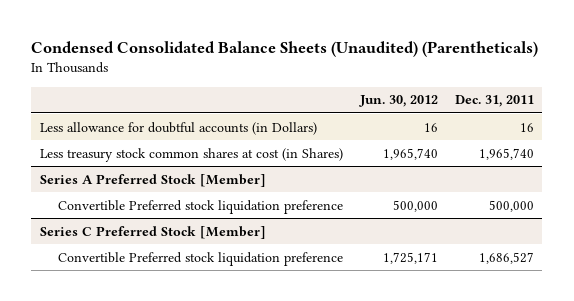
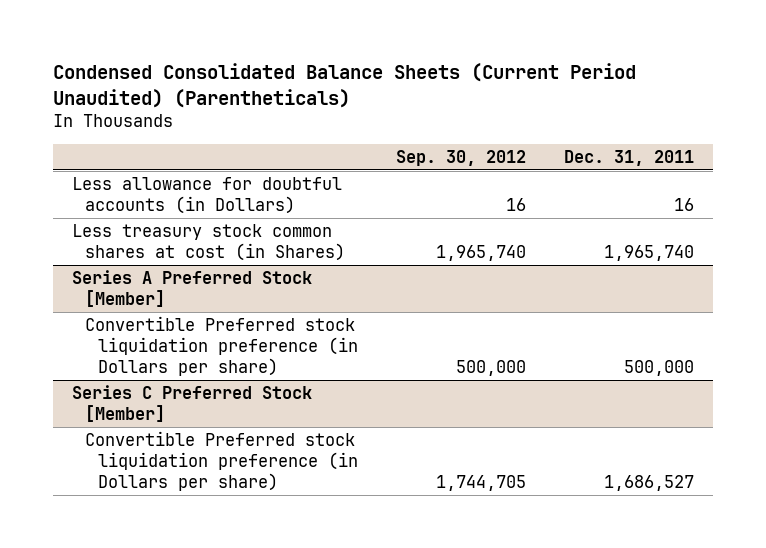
- Condensed Consolidated Balance Sheets (Unaudited) (Parentheticals)
+ Condensed Consolidated Balance Sheets (Current Period Unaudited) (Parentheticals)
- | Jun. 30, 2012 | Dec. 31, 2011
+ | Sep. 30, 2012 | Dec. 31, 2011
@ Series A Preferred Stock [Member]
- Convertible Preferred stock liquidation preference | 500,000 | 500,000
+ Convertible Preferred stock liquidation preference (in Dollars per share) | 500,000 | 500,000
@ Series C Preferred Stock [Member]
- Convertible Preferred stock liquidation preference | 1,725,171 | 1,686,527
+ Convertible Preferred stock liquidation preference (in Dollars per share) | 1,744,705 | 1,686,527

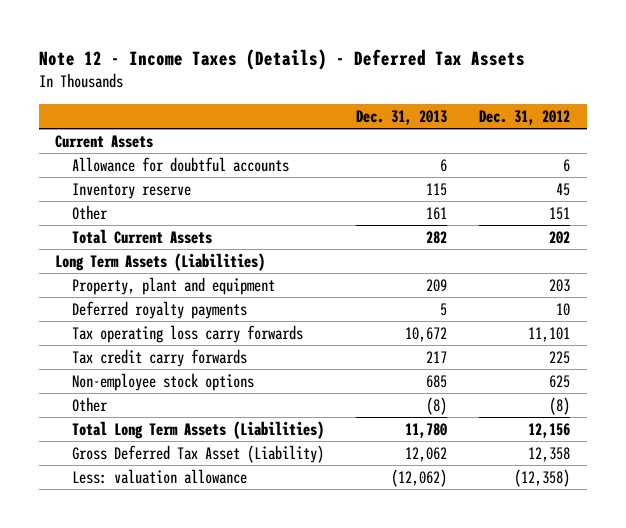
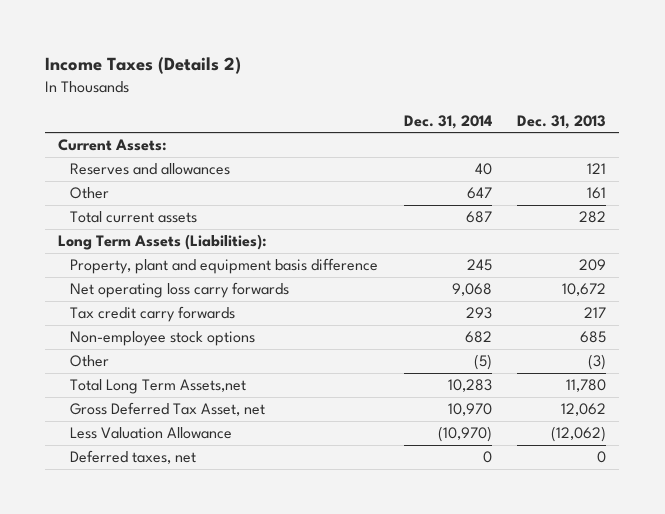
- Note 12 - Income Taxes (Details) - Deferred Tax Assets
+ Income Taxes (Details 2)
- | Dec. 31, 2013 | Dec. 31, 2012
+ | Dec. 31, 2014 | Dec. 31, 2013
- Current Assets
- Allowance for doubtful accounts | 6 | 6
- Inventory reserve | 115 | 45
+ Current Assets:
+ Reserves and allowances | 40 | 121
- Total Current Assets | 282 | 202
- Long Term Assets (Liabilities)
- Property, plant and equipment | 209 | 203
- Deferred royalty payments | 5 | 10
- Tax operating loss carry forwards | 10,672 | 11,101
+ Total current assets | 687 | 282
+ Long Term Assets (Liabilities):
+ Property, plant and equipment basis difference | 245 | 209
+ Net operating loss carry forwards | 9,068 | 10,672
- Other | (8) | (8)
- Total Long Term Assets (Liabilities) | 11,780 | 12,156
- Gross Deferred Tax Asset (Liability) | 12,062 | 12,358
- Less: valuation allowance | (12,062) | (12,358)
+ Other | (5) | (3)
+ Total Long Term Assets,net | 10,283 | 11,780
+ Gross Deferred Tax Asset, net | 10,970 | 12,062
+ Less Valuation Allowance | (10,970) | (12,062)
+ Deferred taxes, net | 0 | 0

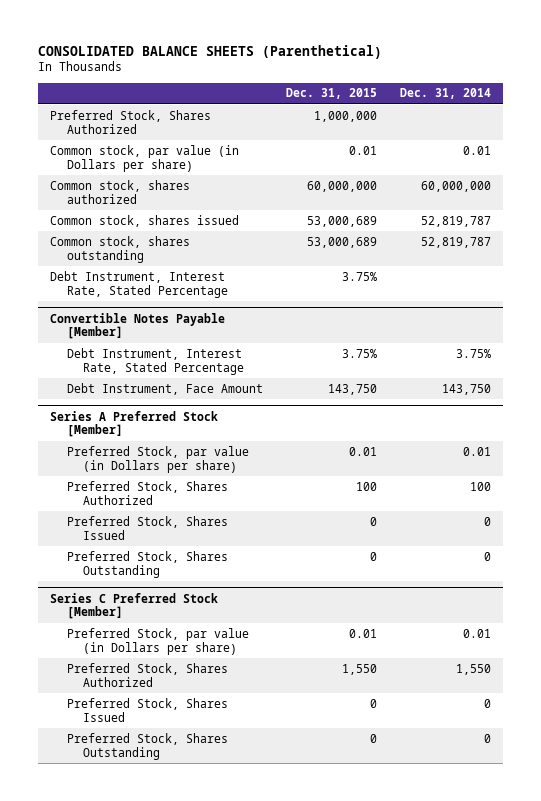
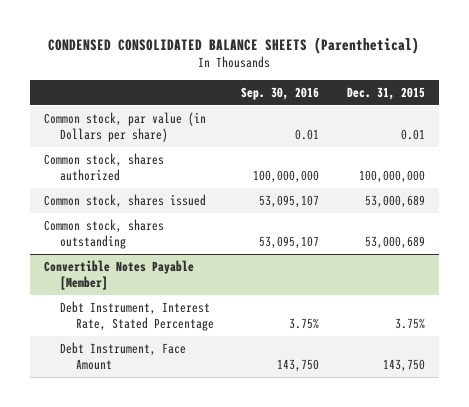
- CONSOLIDATED BALANCE SHEETS (Parenthetical)
+ CONDENSED CONSOLIDATED BALANCE SHEETS (Parenthetical)
- | Dec. 31, 2015 | Dec. 31, 2014
+ | Sep. 30, 2016 | Dec. 31, 2015
- Preferred Stock, Shares Authorized | 1,000,000 |
- Common stock, shares authorized | 60,000,000 | 60,000,000
+ Common stock, shares authorized | 100,000,000 | 100,000,000
- Debt Instrument, Interest Rate, Stated Percentage | 3.75% |
- Series A Preferred Stock [Member]
- Preferred Stock, par value (in Dollars per share) | 0.01 | 0.01
- Preferred Stock, Shares Authorized | 100 | 100
- Preferred Stock, Shares Issued | 0 | 0
- Preferred Stock, Shares Outstanding | 0 | 0
- Series C Preferred Stock [Member]
- Preferred Stock, par value (in Dollars per share) | 0.01 | 0.01
- Preferred Stock, Shares Authorized | 1,550 | 1,550
- Preferred Stock, Shares Issued | 0 | 0
- Preferred Stock, Shares Outstanding | 0 | 0

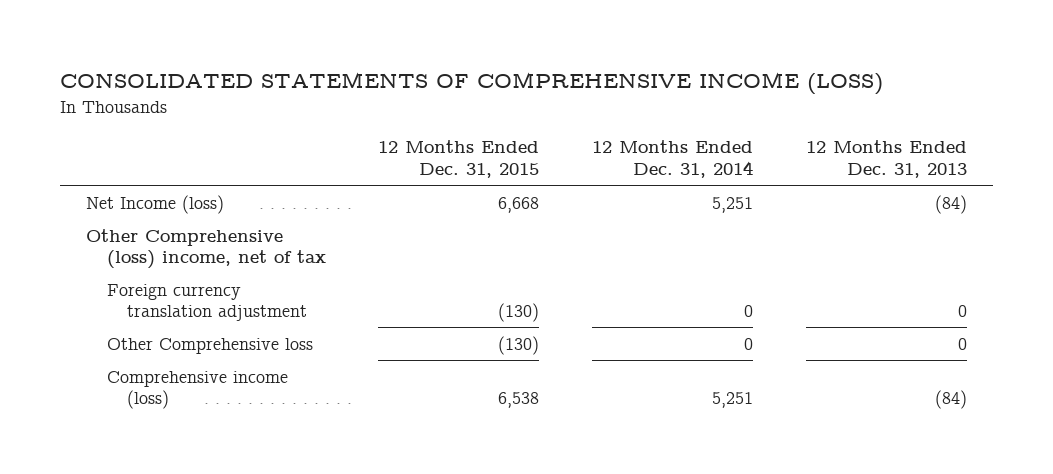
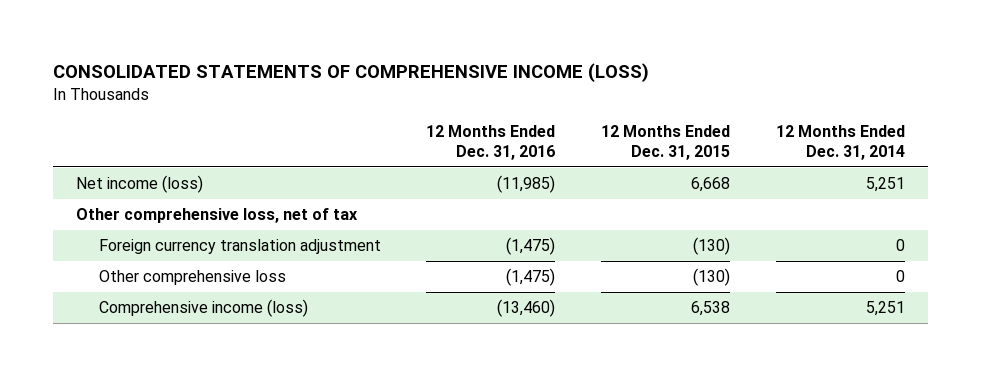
- | 12 Months Ended Dec. 31, 2015 | 12 Months Ended Dec. 31, 2014 | 12 Months Ended Dec. 31, 2013
+ | 12 Months Ended Dec. 31, 2016 | 12 Months Ended Dec. 31, 2015 | 12 Months Ended Dec. 31, 2014
- Net Income (loss) | 6,668 | 5,251 | (84)
- Other Comprehensive (loss) income, net of tax
+ Net income (loss) | (11,985) | 6,668 | 5,251
+ Other comprehensive loss, net of tax
- Other Comprehensive loss | (130) | 0 | 0
+ Other comprehensive loss | (1,475) | (130) | 0

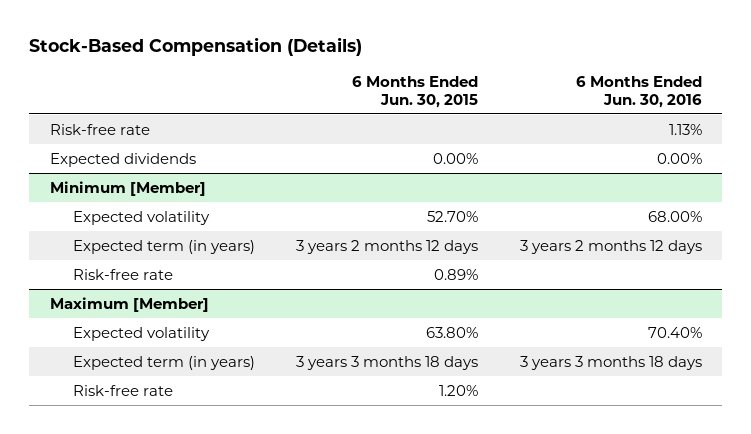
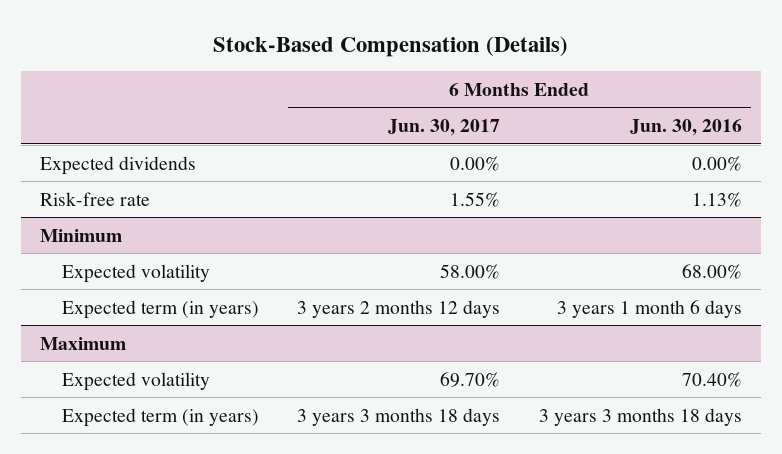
- | 6 Months Ended Jun. 30, 2015 | 6 Months Ended Jun. 30, 2016
+ | 6 Months Ended Jun. 30, 2017 | 6 Months Ended Jun. 30, 2016
- Minimum [Member]
moved down: Risk-free rate | 1.55% | 1.13%
+ Minimum
- Expected term (in years) | 3 years 2 months 12 days | 3 years 2 months 12 days
- Risk-free rate | 0.89% |
- Maximum [Member]
+ Expected term (in years) | 3 years 2 months 12 days | 3 years 1 month 6 days
+ Maximum
- Risk-free rate | 1.20% |

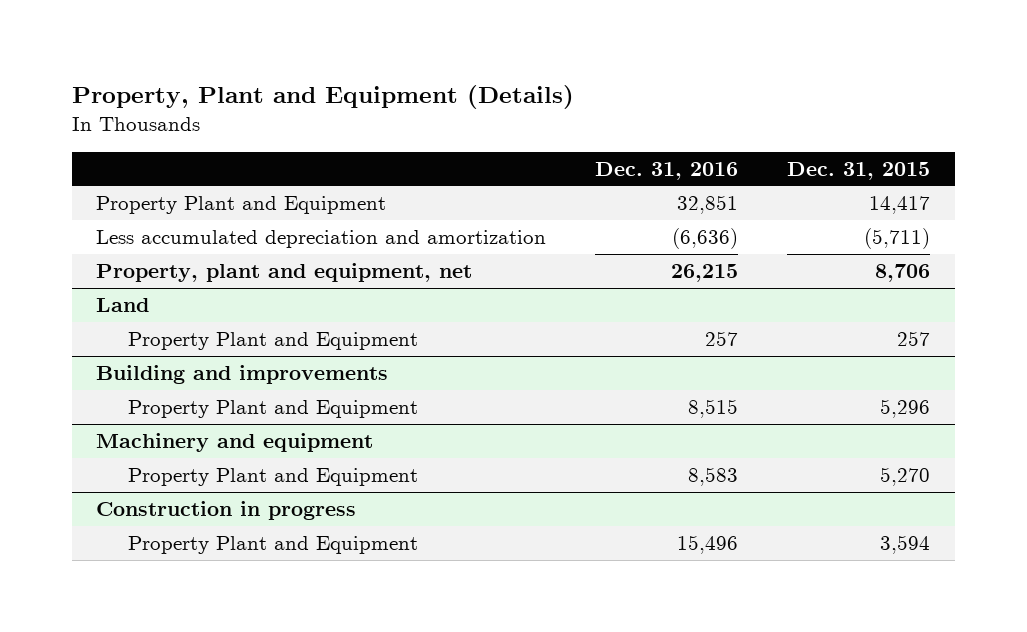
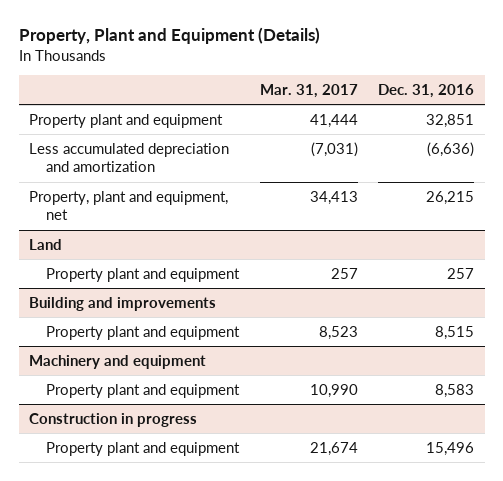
- | Dec. 31, 2016 | Dec. 31, 2015
+ | Mar. 31, 2017 | Dec. 31, 2016
- Property Plant and Equipment | 32,851 | 14,417
+ Property plant and equipment | 41,444 | 32,851
@ Land
- Property Plant and Equipment | 257 | 257
+ Property plant and equipment | 257 | 257
@ Building and improvements
- Property Plant and Equipment | 8,515 | 5,296
+ Property plant and equipment | 8,523 | 8,515
@ Machinery and equipment
- Property Plant and Equipment | 8,583 | 5,270
+ Property plant and equipment | 10,990 | 8,583
@ Construction in progress
- Property Plant and Equipment | 15,496 | 3,594
+ Property plant and equipment | 21,674 | 15,496

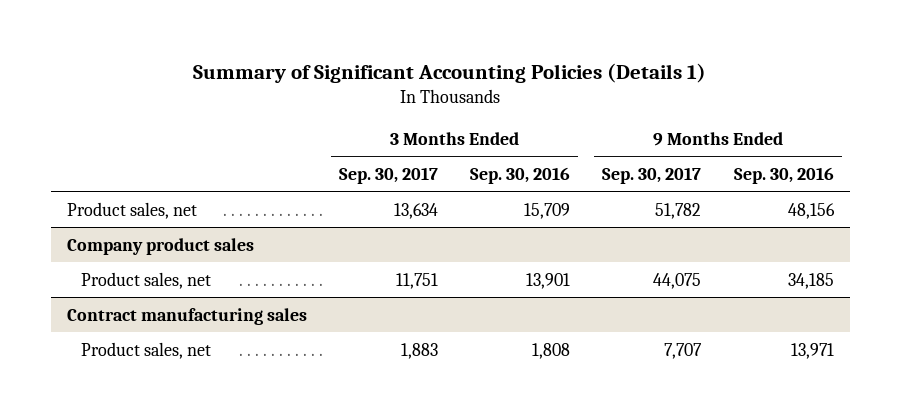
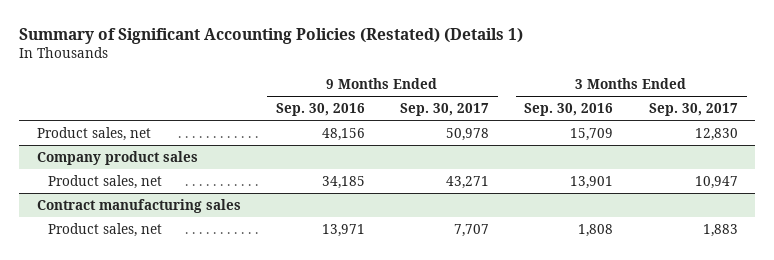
- Summary of Significant Accounting Policies (Details 1)
+ Summary of Significant Accounting Policies (Restated) (Details 1)
- | 3 Months Ended Sep. 30, 2017 | 3 Months Ended Sep. 30, 2016 | 9 Months Ended Sep. 30, 2017 | 9 Months Ended Sep. 30, 2016
+ | 9 Months Ended Sep. 30, 2016 | 9 Months Ended Sep. 30, 2017 | 3 Months Ended Sep. 30, 2016 | 3 Months Ended Sep. 30, 2017
- Product sales, net | 13,634 | 15,709 | 51,782 | 48,156
+ Product sales, net | 48,156 | 50,978 | 15,709 | 12,830
@ Company product sales
- Product sales, net | 11,751 | 13,901 | 44,075 | 34,185
+ Product sales, net | 34,185 | 43,271 | 13,901 | 10,947

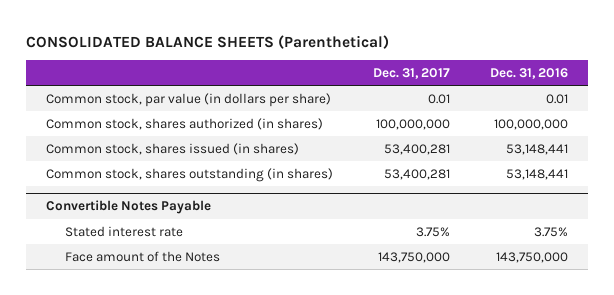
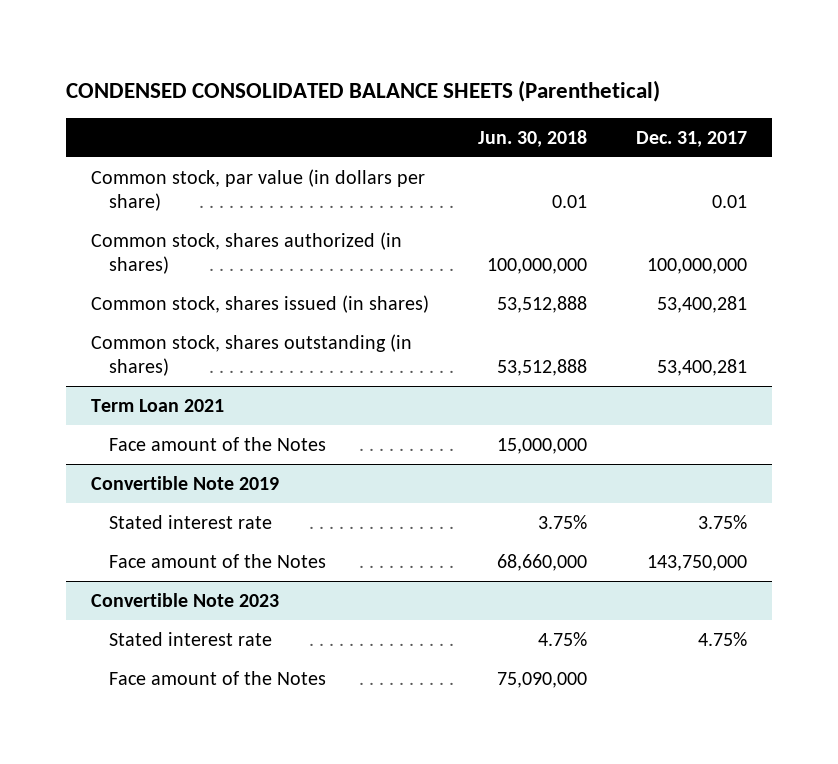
- CONSOLIDATED BALANCE SHEETS (Parenthetical)
+ CONDENSED CONSOLIDATED BALANCE SHEETS (Parenthetical)
- | Dec. 31, 2017 | Dec. 31, 2016
+ | Jun. 30, 2018 | Dec. 31, 2017
- Convertible Notes Payable
+ Term Loan 2021
+ Face amount of the Notes | 15,000,000 |
+ Convertible Note 2019
+ Convertible Note 2023
+ Stated interest rate | 4.75% | 4.75%
+ Face amount of the Notes | 75,090,000 |

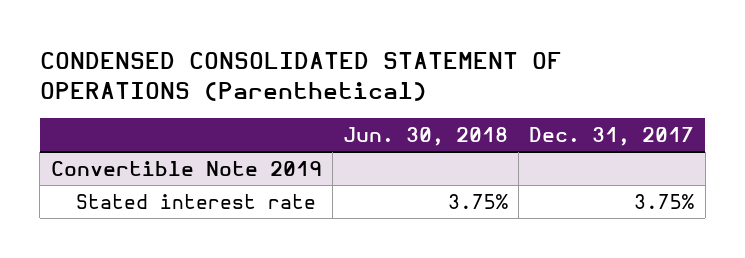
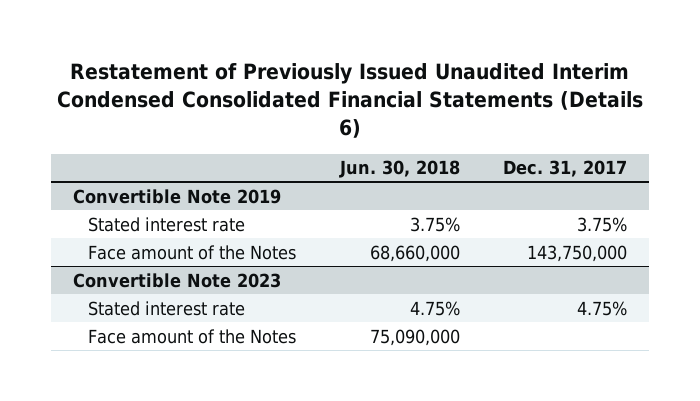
- CONDENSED CONSOLIDATED STATEMENT OF OPERATIONS (Parenthetical)
+ Restatement of Previously Issued Unaudited Interim Condensed Consolidated Financial Statements (Details 6)
@ Convertible Note 2019
+ Face amount of the Notes | 68,660,000 | 143,750,000
+ Convertible Note 2023
+ Stated interest rate | 4.75% | 4.75%
+ Face amount of the Notes | 75,090,000 |

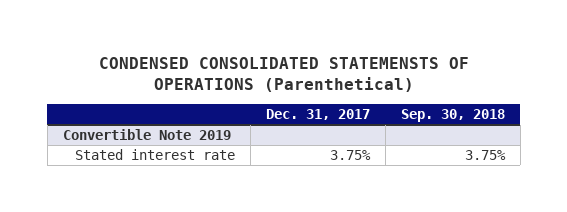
- Restatement of Previously Issued Unaudited Interim Condensed Consolidated Financial Statements (Details 6)
+ CONDENSED CONSOLIDATED STATEMENSTS OF OPERATIONS (Parenthetical)
- | Jun. 30, 2018 | Dec. 31, 2017
+ | Dec. 31, 2017 | Sep. 30, 2018
@ Convertible Note 2019
- Face amount of the Notes | 68,660,000 | 143,750,000
- Convertible Note 2023
- Stated interest rate | 4.75% | 4.75%
- Face amount of the Notes | 75,090,000 |

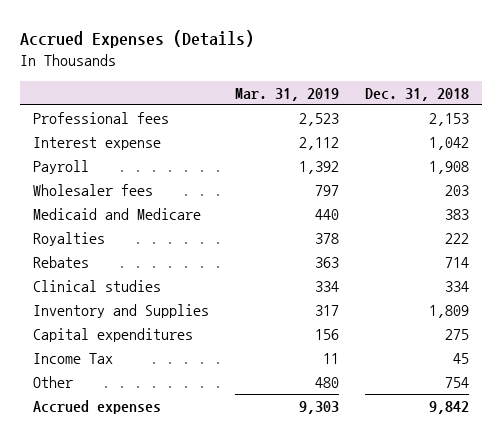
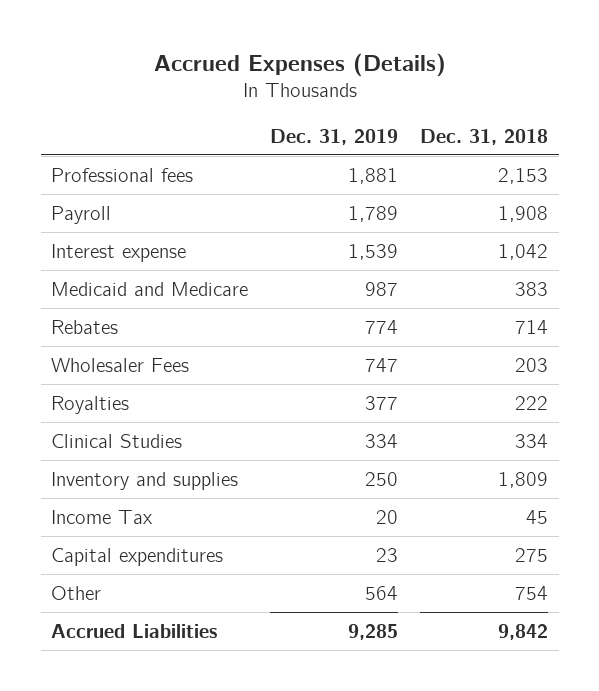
- | Mar. 31, 2019 | Dec. 31, 2018
+ | Dec. 31, 2019 | Dec. 31, 2018
- Wholesaler fees | 797 | 203
moved down: Interest expense | 1,539 | 1,042
- Clinical studies | 334 | 334
- Inventory and Supplies | 317 | 1,809
+ Wholesaler Fees | 747 | 203
moved down: Royalties | 377 | 222
+ Clinical Studies | 334 | 334
+ Inventory and supplies | 250 | 1,809
moved down: Capital expenditures | 23 | 275
- Accrued expenses | 9,303 | 9,842
+ Accrued Liabilities | 9,285 | 9,842

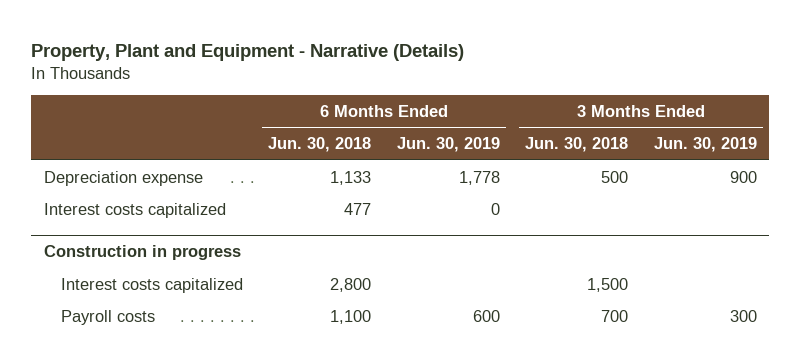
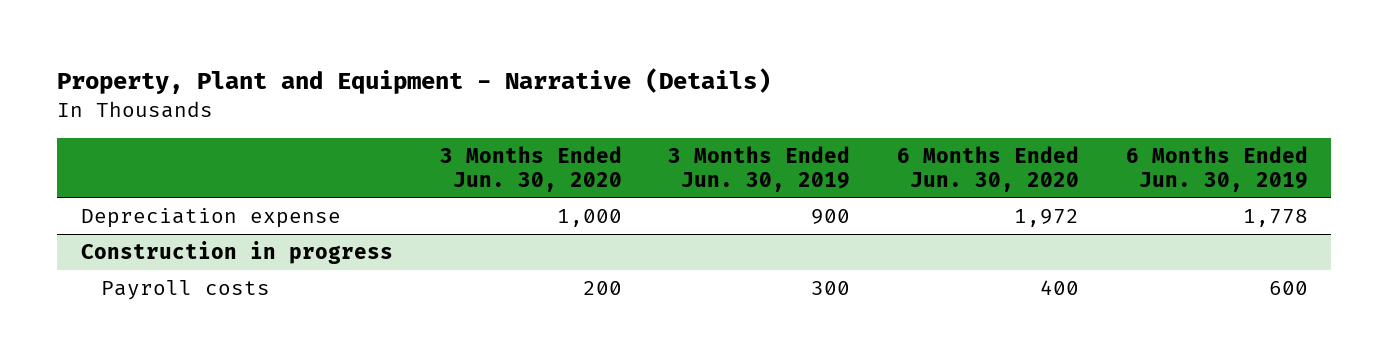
- | 6 Months Ended Jun. 30, 2018 | 6 Months Ended Jun. 30, 2019 | 3 Months Ended Jun. 30, 2018 | 3 Months Ended Jun. 30, 2019
+ | 3 Months Ended Jun. 30, 2020 | 3 Months Ended Jun. 30, 2019 | 6 Months Ended Jun. 30, 2020 | 6 Months Ended Jun. 30, 2019
- Interest costs capitalized | 477 | 0 | |
@ Construction in progress
- Interest costs capitalized | 2,800 | | 1,500 |

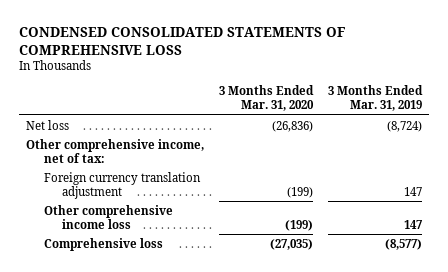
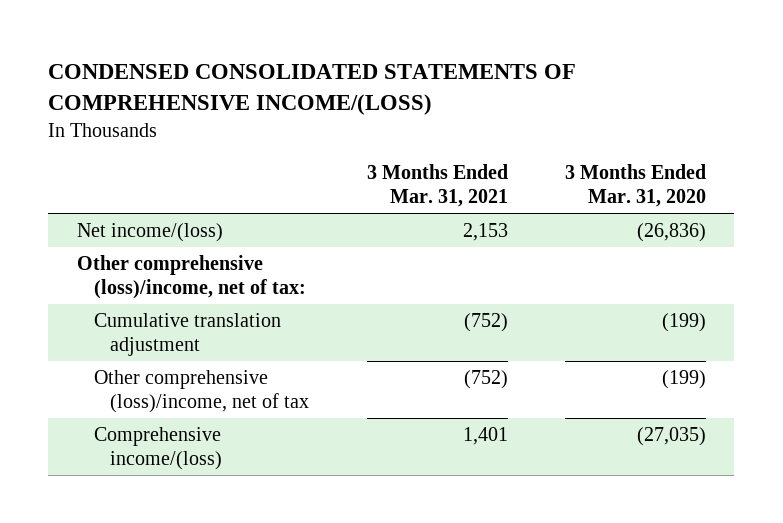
- CONDENSED CONSOLIDATED STATEMENTS OF COMPREHENSIVE LOSS
+ CONDENSED CONSOLIDATED STATEMENTS OF COMPREHENSIVE INCOME/(LOSS)
- | 3 Months Ended Mar. 31, 2020 | 3 Months Ended Mar. 31, 2019
+ | 3 Months Ended Mar. 31, 2021 | 3 Months Ended Mar. 31, 2020
- Net loss | (26,836) | (8,724)
- Other comprehensive income, net of tax:
- Foreign currency translation adjustment | (199) | 147
- Other comprehensive income loss | (199) | 147
- Comprehensive loss | (27,035) | (8,577)
+ Net income/(loss) | 2,153 | (26,836)
+ Other comprehensive (loss)/income, net of tax:
+ Cumulative translation adjustment | (752) | (199)
+ Other comprehensive (loss)/income, net of tax | (752) | (199)
+ Comprehensive income/(loss) | 1,401 | (27,035)

